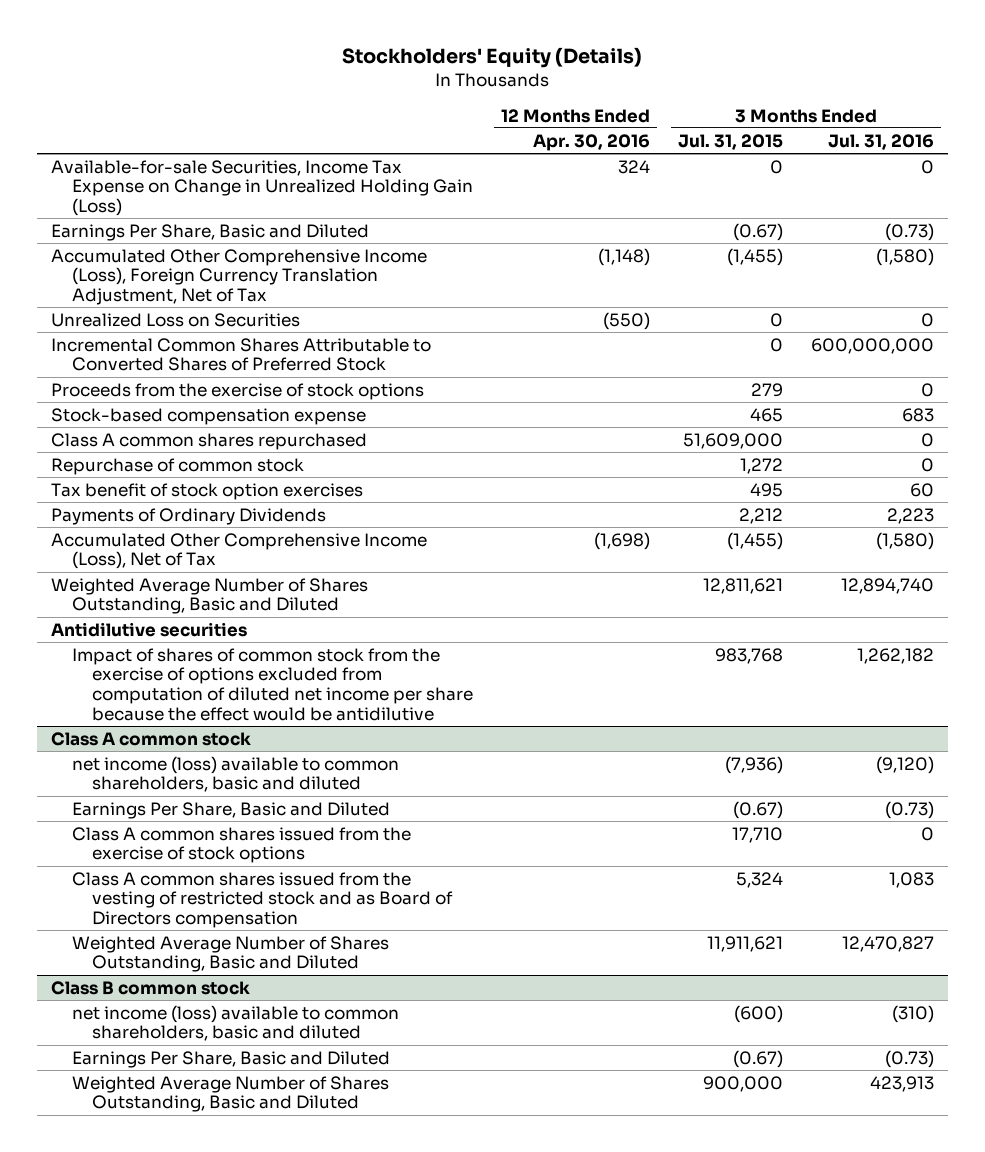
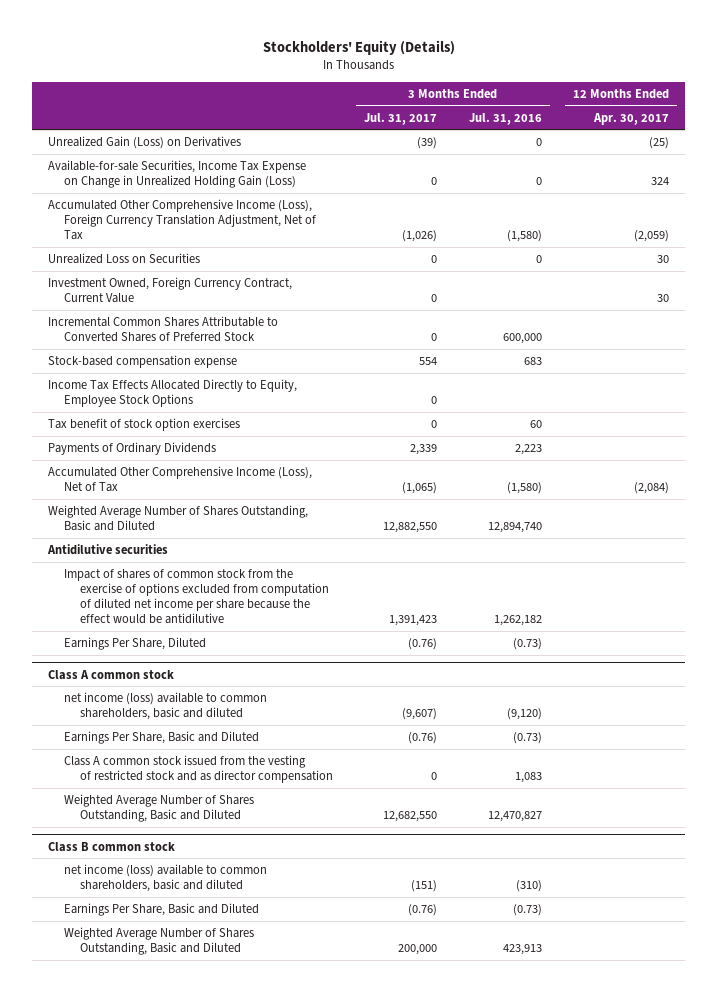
- | 12 Months Ended Apr. 30, 2016 | 3 Months Ended Jul. 31, 2015 | 3 Months Ended Jul. 31, 2016
+ | 3 Months Ended Jul. 31, 2017 | 3 Months Ended Jul. 31, 2016 | 12 Months Ended Apr. 30, 2017
+ Unrealized Gain (Loss) on Derivatives | (39) | 0 | (25)
- Earnings Per Share, Basic and Diluted | | (0.67) | (0.73)
- Incremental Common Shares Attributable to Converted Shares of Preferred Stock | | 0 | 600,000,000
- Proceeds from the exercise of stock options | | 279 | 0
+ Investment Owned, Foreign Currency Contract, Current Value | 0 | | 30
+ Incremental Common Shares Attributable to Converted Shares of Preferred Stock | 0 | 600,000 |
- Class A common shares repurchased | | 51,609,000 | 0
- Repurchase of common stock | | 1,272 | 0
+ Income Tax Effects Allocated Directly to Equity, Employee Stock Options | 0 | |
+ Earnings Per Share, Diluted | (0.76) | (0.73) |
@ Class A common stock
- Class A common shares issued from the exercise of stock options | | 17,710 | 0
- Class A common shares issued from the vesting of restricted stock and as Board of Directors compensation | | 5,324 | 1,083
+ Class A common stock issued from the vesting of restricted stock and as director compensation | 0 | 1,083 |

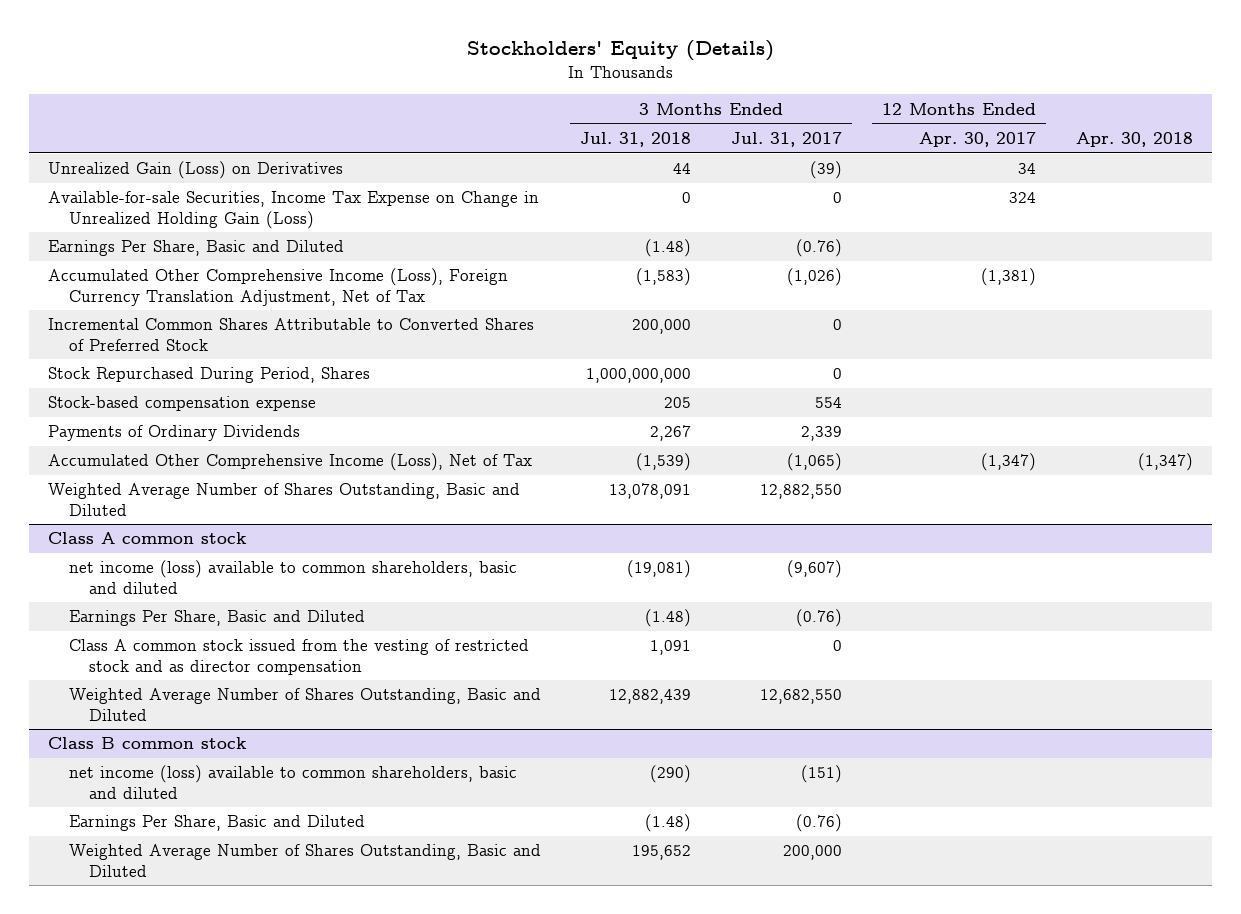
- | 3 Months Ended Jul. 31, 2017 | 3 Months Ended Jul. 31, 2016 | 12 Months Ended Apr. 30, 2017
+ | 3 Months Ended Jul. 31, 2018 | 3 Months Ended Jul. 31, 2017 | 12 Months Ended Apr. 30, 2017 | Apr. 30, 2018
- Unrealized Gain (Loss) on Derivatives | (39) | 0 | (25)
+ Unrealized Gain (Loss) on Derivatives | 44 | (39) | 34 |
- Accumulated Other Comprehensive Income (Loss), Foreign Currency Translation Adjustment, Net of Tax | (1,026) | (1,580) | (2,059)
- Unrealized Loss on Securities | 0 | 0 | 30
- Investment Owned, Foreign Currency Contract, Current Value | 0 | | 30
+ Earnings Per Share, Basic and Diluted | (1.48) | (0.76) | |
+ Accumulated Other Comprehensive Income (Loss), Foreign Currency Translation Adjustment, Net of Tax | (1,583) | (1,026) | (1,381) |
+ Stock Repurchased During Period, Shares | 1,000,000,000 | 0 | |
- Income Tax Effects Allocated Directly to Equity, Employee Stock Options | 0 | |
- Tax benefit of stock option exercises | 0 | 60 |
- Accumulated Other Comprehensive Income (Loss), Net of Tax | (1,065) | (1,580) | (2,084)
+ Accumulated Other Comprehensive Income (Loss), Net of Tax | (1,539) | (1,065) | (1,347) | (1,347)
- Antidilutive securities
- Impact of shares of common stock from the exercise of options excluded from computation of diluted net income per share because the effect would be antidilutive | 1,391,423 | 1,262,182 |
- Earnings Per Share, Diluted | (0.76) | (0.73) |

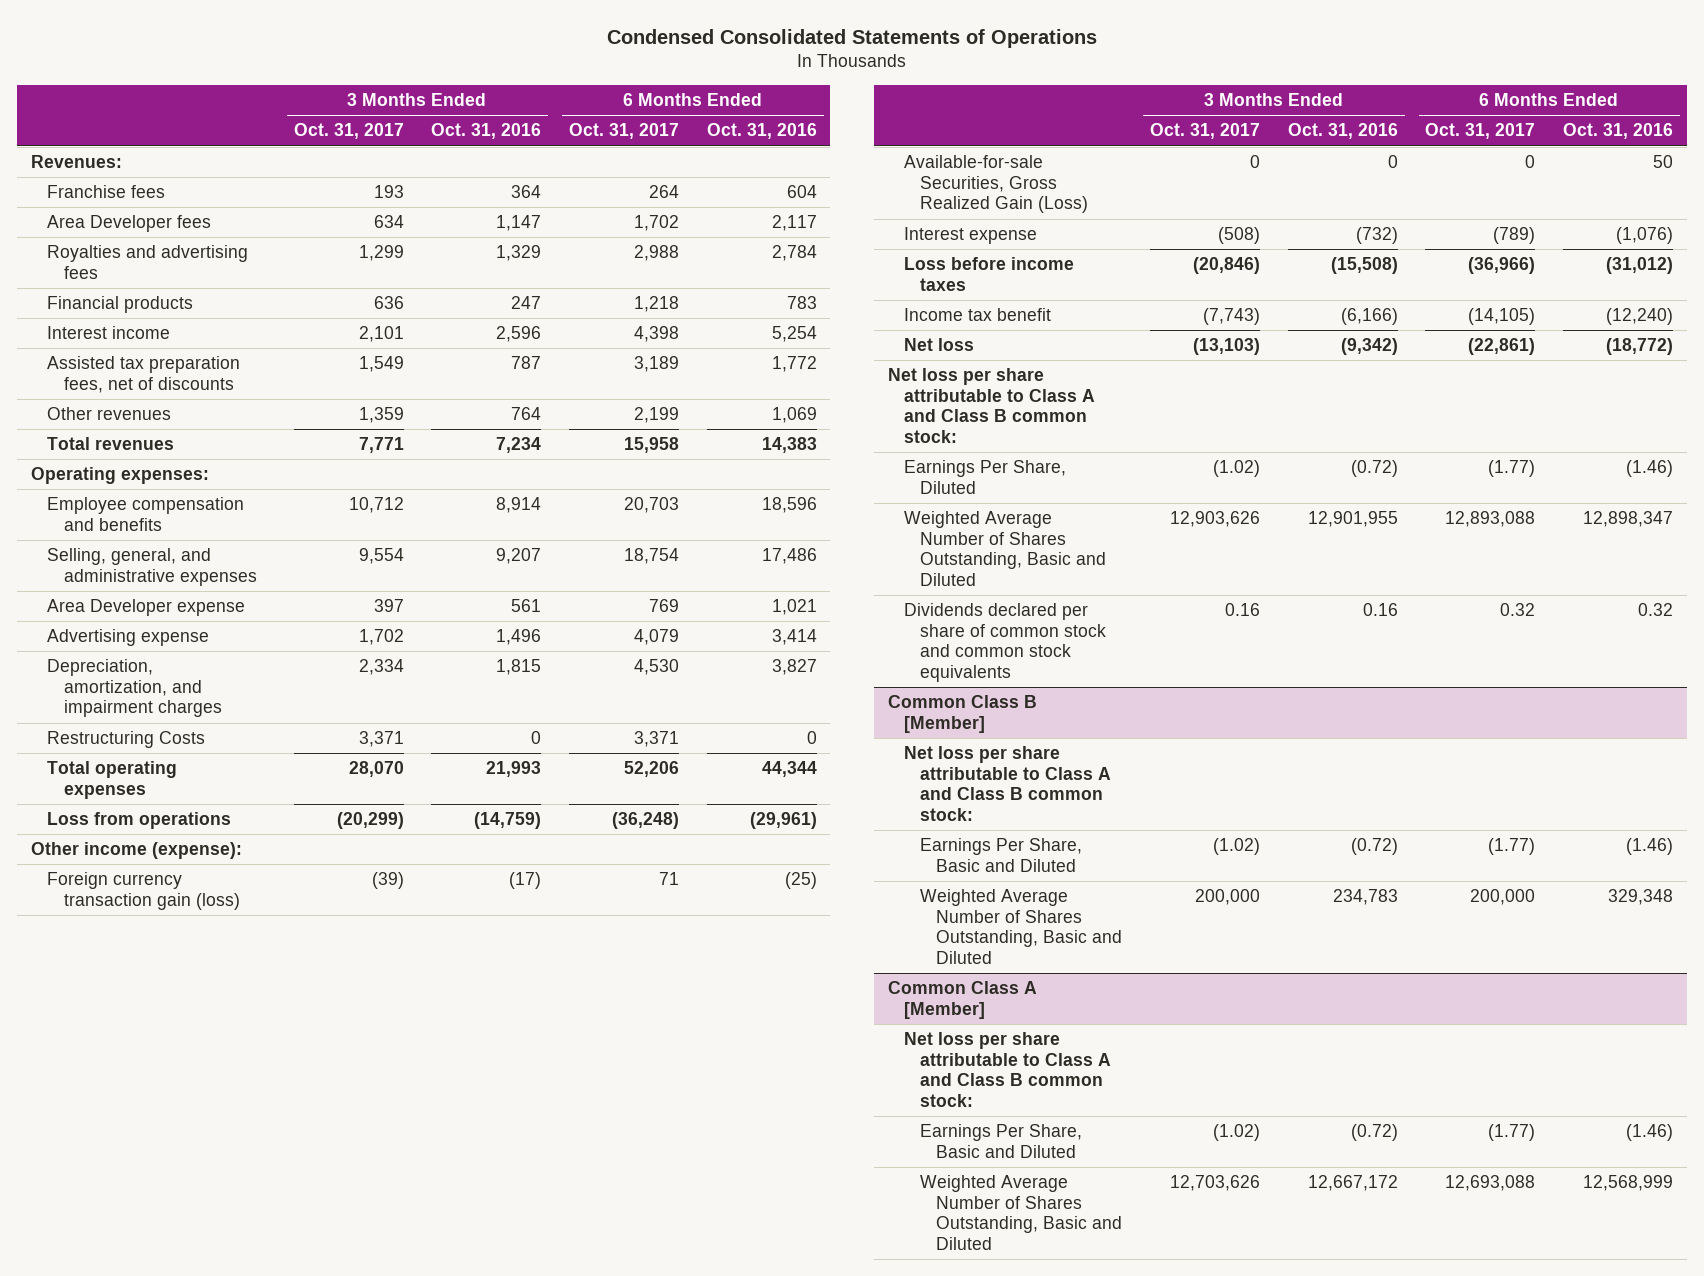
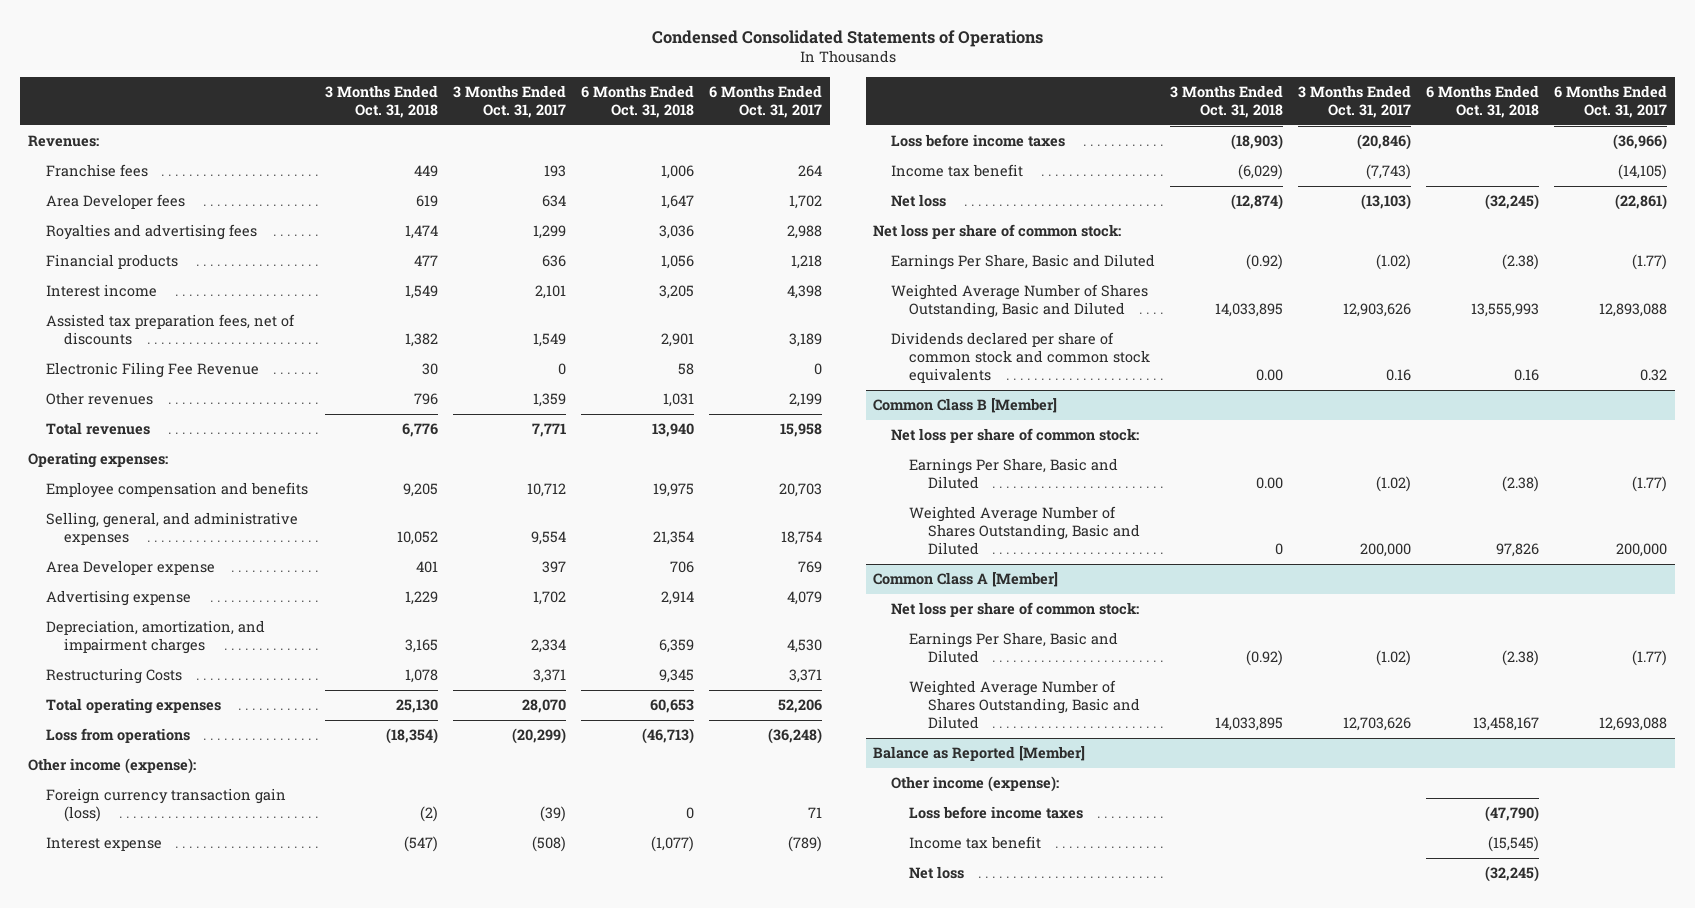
- | 3 Months Ended Oct. 31, 2017 | 3 Months Ended Oct. 31, 2016 | 6 Months Ended Oct. 31, 2017 | 6 Months Ended Oct. 31, 2016
+ | 3 Months Ended Oct. 31, 2018 | 3 Months Ended Oct. 31, 2017 | 6 Months Ended Oct. 31, 2018 | 6 Months Ended Oct. 31, 2017
+ Electronic Filing Fee Revenue | 30 | 0 | 58 | 0
- Available-for-sale Securities, Gross Realized Gain (Loss) | 0 | 0 | 0 | 50
- Net loss per share attributable to Class A and Class B common stock:
- Earnings Per Share, Diluted | (1.02) | (0.72) | (1.77) | (1.46)
+ Net loss per share of common stock:
+ Earnings Per Share, Basic and Diluted | (0.92) | (1.02) | (2.38) | (1.77)
@ Common Class B [Member]
- Net loss per share attributable to Class A and Class B common stock:
+ Net loss per share of common stock:
@ Common Class A [Member]
- Net loss per share attributable to Class A and Class B common stock:
+ Net loss per share of common stock:
+ Balance as Reported [Member]
+ Other income (expense):
+ Loss before income taxes | | | (47,790) |
+ Income tax benefit | | | (15,545) |
+ Net loss | | | (32,245) |

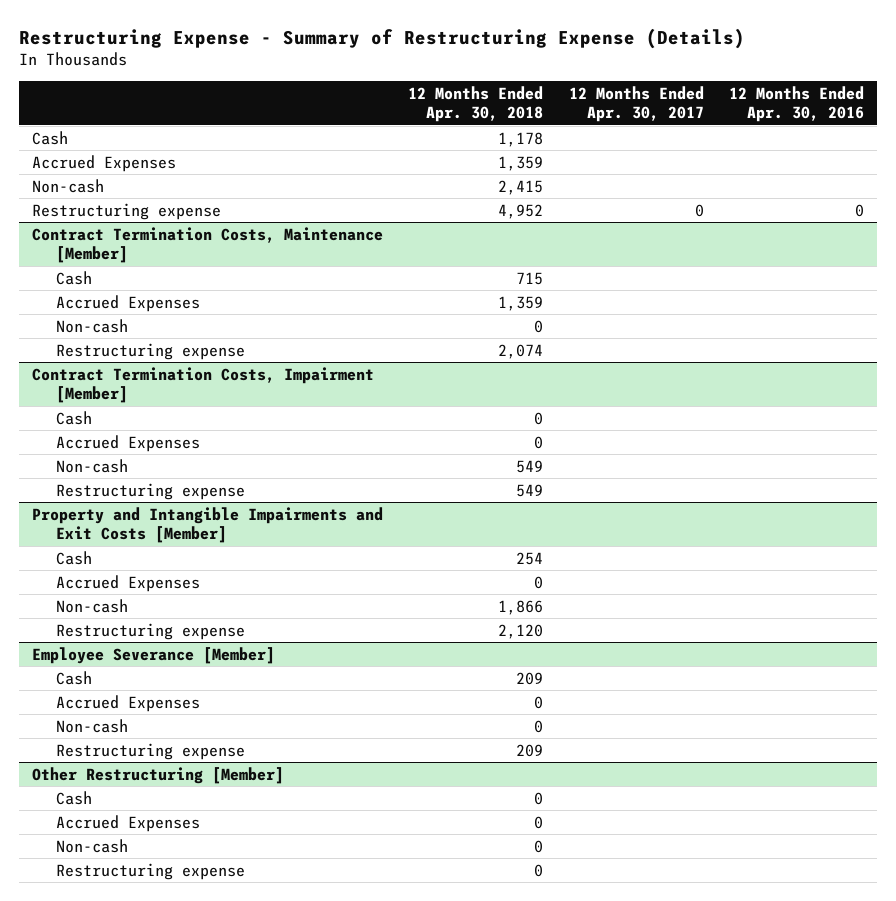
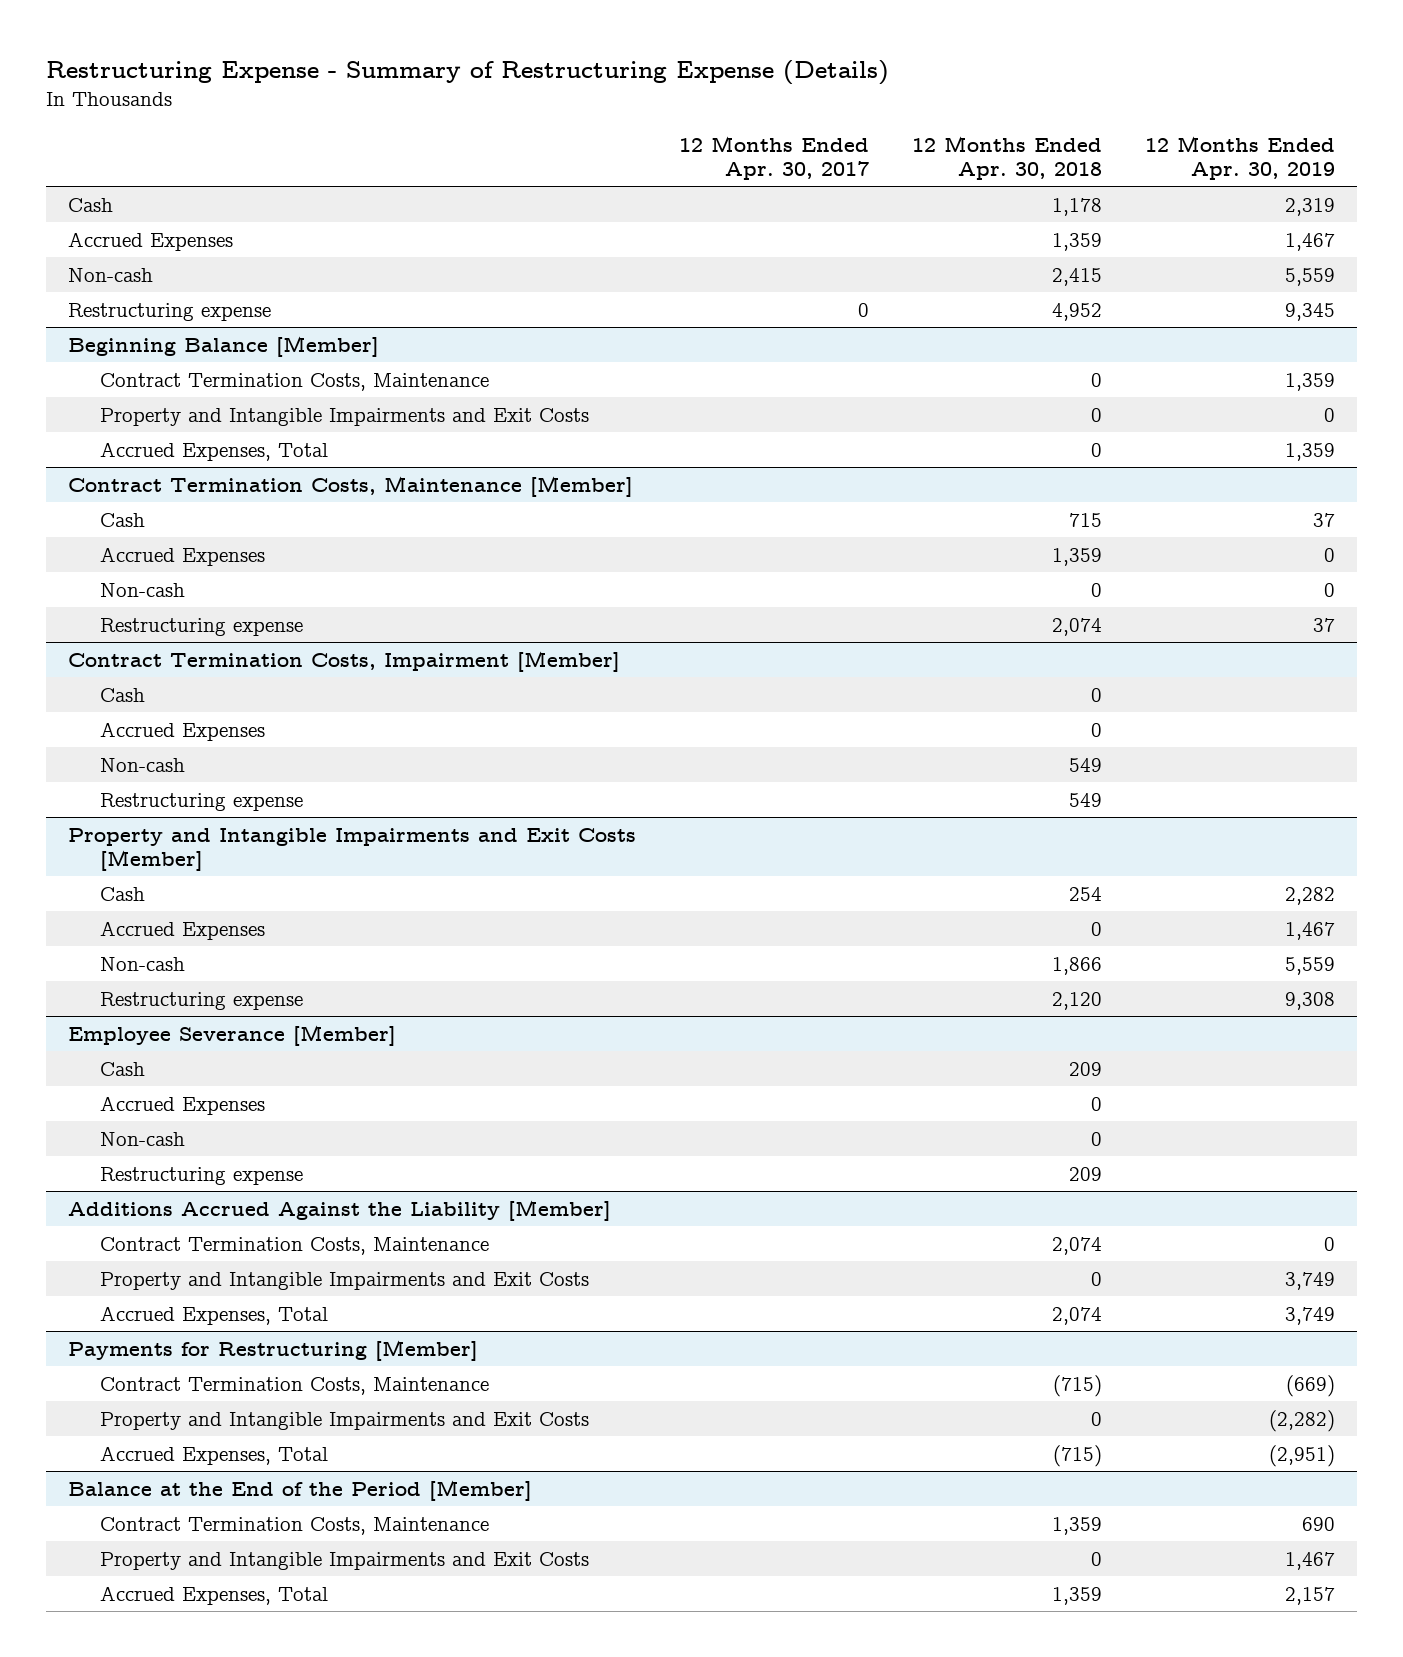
- | 12 Months Ended Apr. 30, 2018 | 12 Months Ended Apr. 30, 2017 | 12 Months Ended Apr. 30, 2016
+ | 12 Months Ended Apr. 30, 2017 | 12 Months Ended Apr. 30, 2018 | 12 Months Ended Apr. 30, 2019
+ Beginning Balance [Member]
+ Contract Termination Costs, Maintenance | | 0 | 1,359
+ Property and Intangible Impairments and Exit Costs | | 0 | 0
+ Accrued Expenses, Total | | 0 | 1,359
- Other Restructuring [Member]
- Cash | 0 | |
- Accrued Expenses | 0 | |
- Non-cash | 0 | |
- Restructuring expense | 0 | |
+ Additions Accrued Against the Liability [Member]
+ Contract Termination Costs, Maintenance | | 2,074 | 0
+ Property and Intangible Impairments and Exit Costs | | 0 | 3,749
+ Accrued Expenses, Total | | 2,074 | 3,749
+ Payments for Restructuring [Member]
+ Contract Termination Costs, Maintenance | | (715) | (669)
+ Property and Intangible Impairments and Exit Costs | | 0 | (2,282)
+ Accrued Expenses, Total | | (715) | (2,951)
+ Balance at the End of the Period [Member]
+ Contract Termination Costs, Maintenance | | 1,359 | 690
+ Property and Intangible Impairments and Exit Costs | | 0 | 1,467
+ Accrued Expenses, Total | | 1,359 | 2,157

